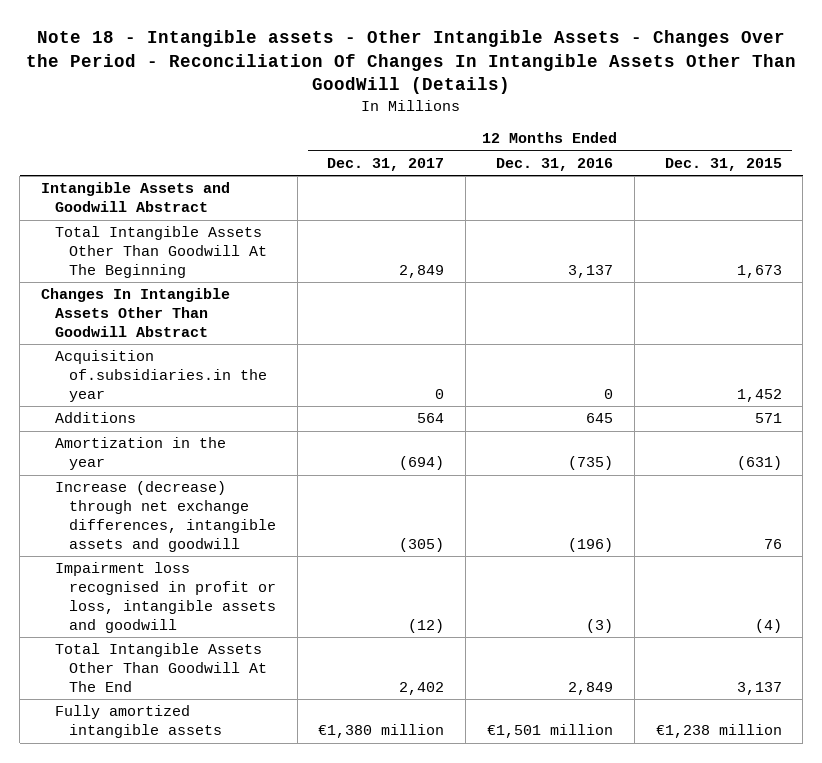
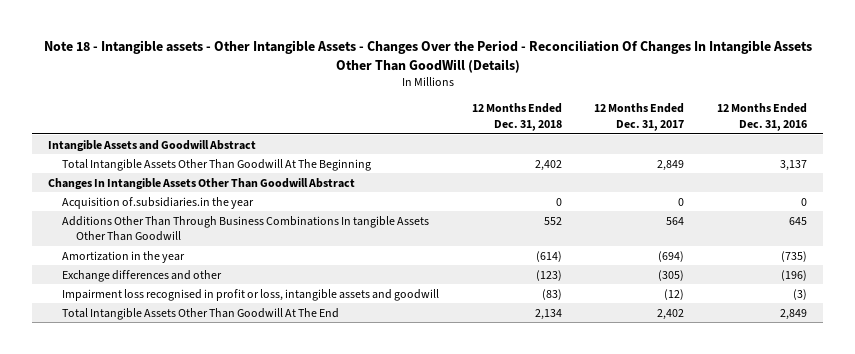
- | 12 Months Ended Dec. 31, 2017 | 12 Months Ended Dec. 31, 2016 | 12 Months Ended Dec. 31, 2015
+ | 12 Months Ended Dec. 31, 2018 | 12 Months Ended Dec. 31, 2017 | 12 Months Ended Dec. 31, 2016
- Additions | 564 | 645 | 571
+ Additions Other Than Through Business Combinations In tangible Assets Other Than Goodwill | 552 | 564 | 645
- Increase (decrease) through net exchange differences, intangible assets and goodwill | (305) | (196) | 76
+ Exchange differences and other | (123) | (305) | (196)
- Fully amortized intangible assets | €1,380 million | €1,501 million | €1,238 million

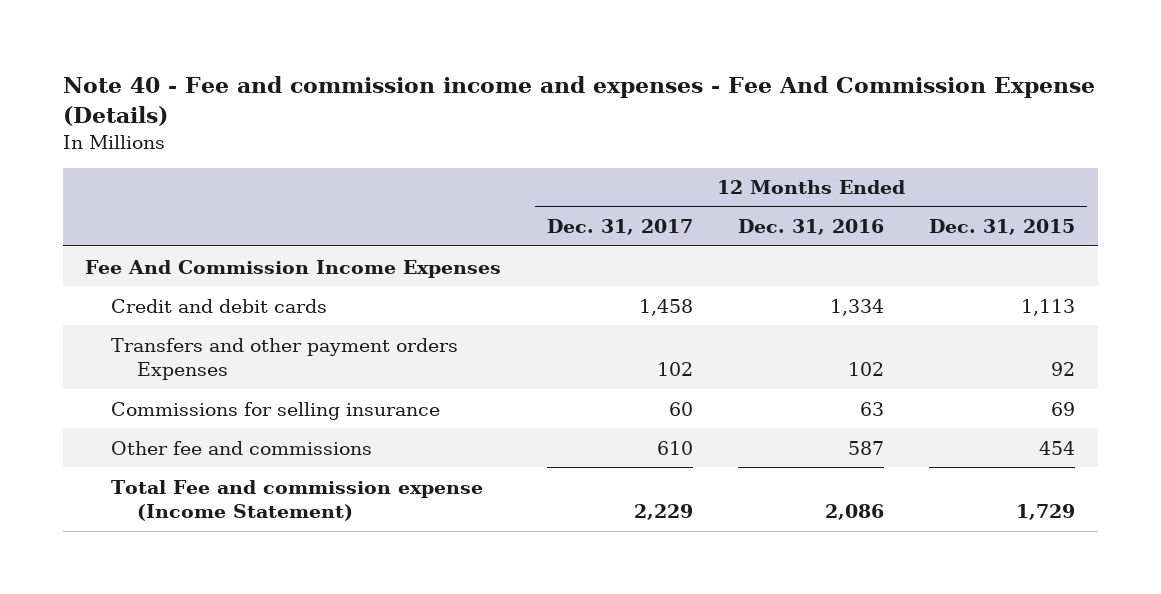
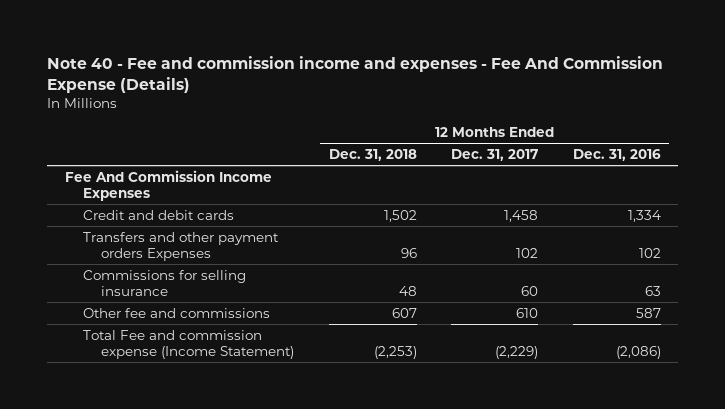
- | 12 Months Ended Dec. 31, 2017 | 12 Months Ended Dec. 31, 2016 | 12 Months Ended Dec. 31, 2015
+ | 12 Months Ended Dec. 31, 2018 | 12 Months Ended Dec. 31, 2017 | 12 Months Ended Dec. 31, 2016
- Total Fee and commission expense (Income Statement) | 2,229 | 2,086 | 1,729
+ Total Fee and commission expense (Income Statement) | (2,253) | (2,229) | (2,086)

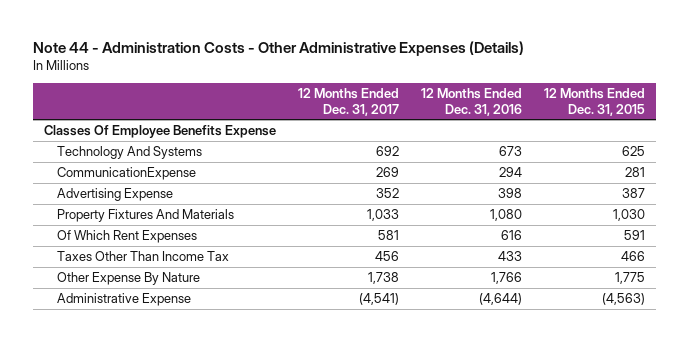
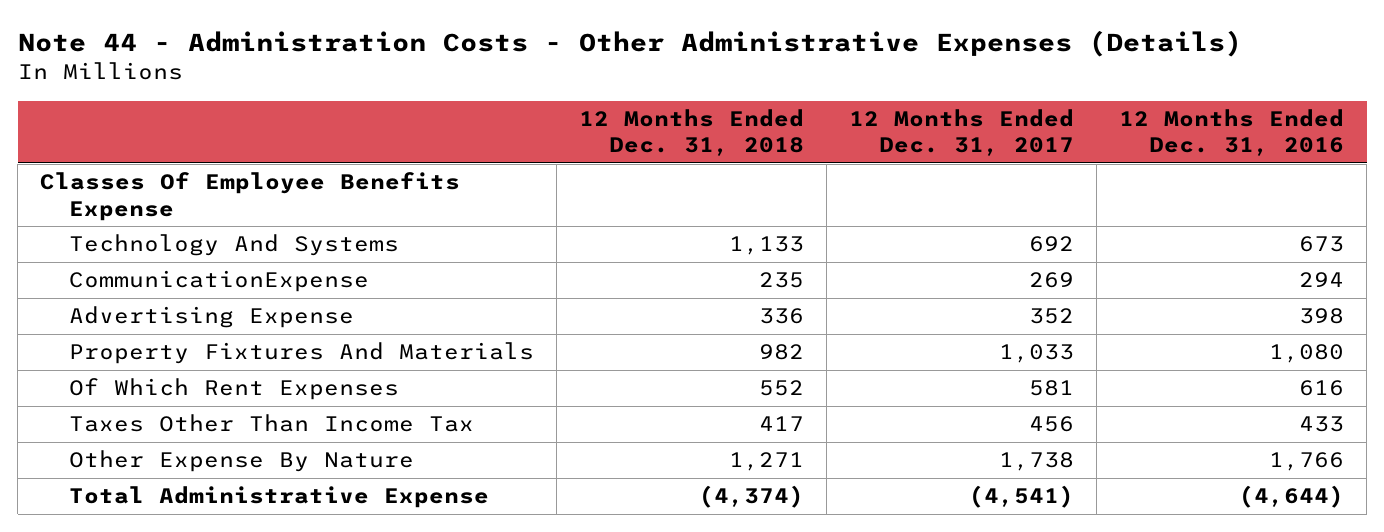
- | 12 Months Ended Dec. 31, 2017 | 12 Months Ended Dec. 31, 2016 | 12 Months Ended Dec. 31, 2015
+ | 12 Months Ended Dec. 31, 2018 | 12 Months Ended Dec. 31, 2017 | 12 Months Ended Dec. 31, 2016
- Administrative Expense | (4,541) | (4,644) | (4,563)
+ Total Administrative Expense | (4,374) | (4,541) | (4,644)

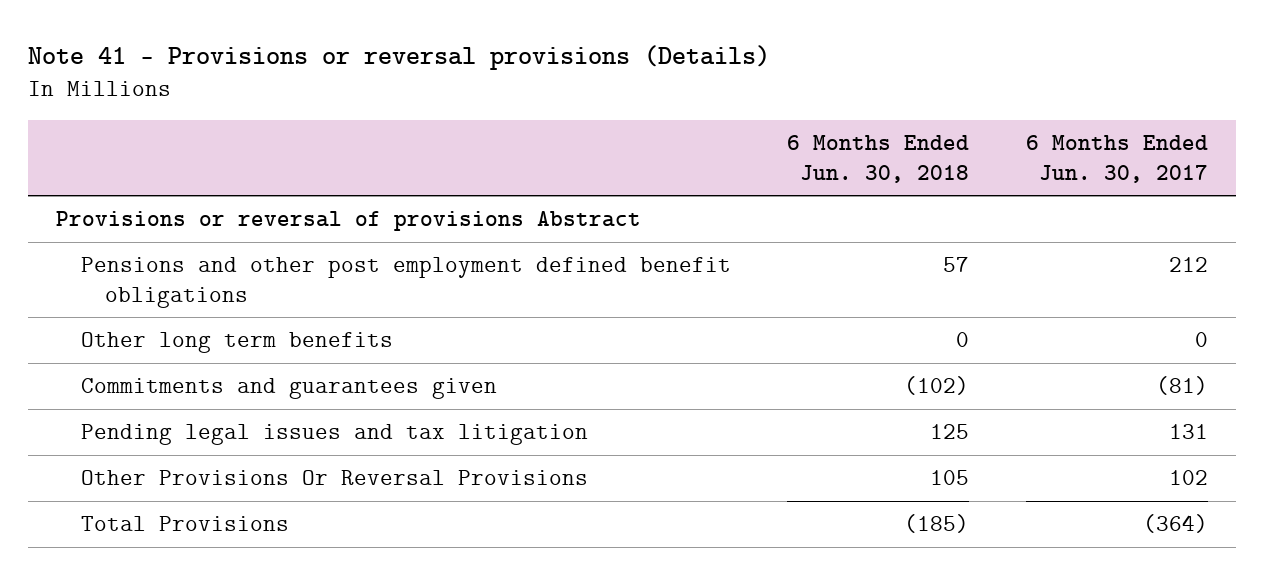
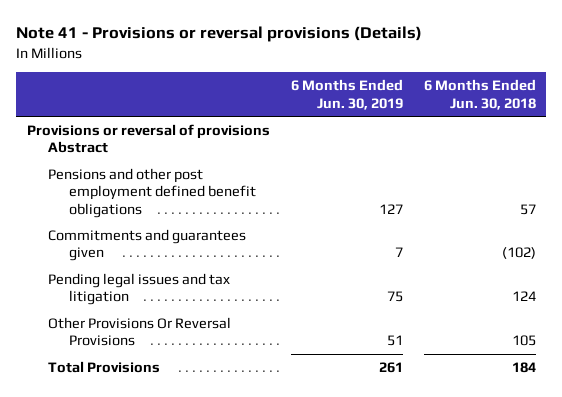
- | 6 Months Ended Jun. 30, 2018 | 6 Months Ended Jun. 30, 2017
+ | 6 Months Ended Jun. 30, 2019 | 6 Months Ended Jun. 30, 2018
- Other long term benefits | 0 | 0
- Pending legal issues and tax litigation | 125 | 131
+ Pending legal issues and tax litigation | 75 | 124
- Total Provisions | (185) | (364)
+ Total Provisions | 261 | 184

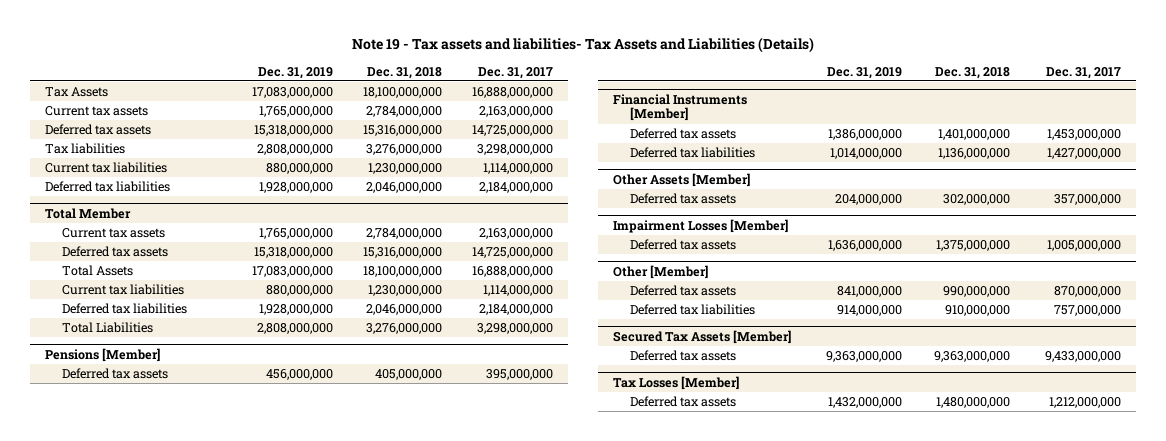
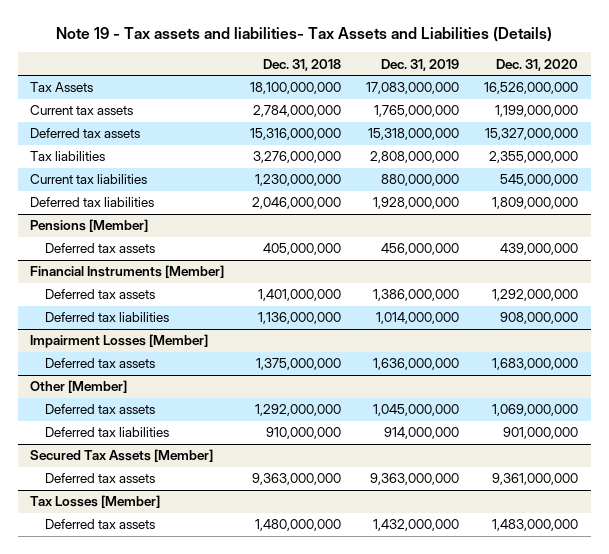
- | Dec. 31, 2019 | Dec. 31, 2018 | Dec. 31, 2017
+ | Dec. 31, 2018 | Dec. 31, 2019 | Dec. 31, 2020
- Total Member
- Current tax assets | 1,765,000,000 | 2,784,000,000 | 2,163,000,000
- Deferred tax assets | 15,318,000,000 | 15,316,000,000 | 14,725,000,000
- Total Assets | 17,083,000,000 | 18,100,000,000 | 16,888,000,000
- Current tax liabilities | 880,000,000 | 1,230,000,000 | 1,114,000,000
- Deferred tax liabilities | 1,928,000,000 | 2,046,000,000 | 2,184,000,000
- Total Liabilities | 2,808,000,000 | 3,276,000,000 | 3,298,000,000
- Other Assets [Member]
- Deferred tax assets | 204,000,000 | 302,000,000 | 357,000,000
@ Other [Member]
- Deferred tax assets | 841,000,000 | 990,000,000 | 870,000,000
+ Deferred tax assets | 1,292,000,000 | 1,045,000,000 | 1,069,000,000

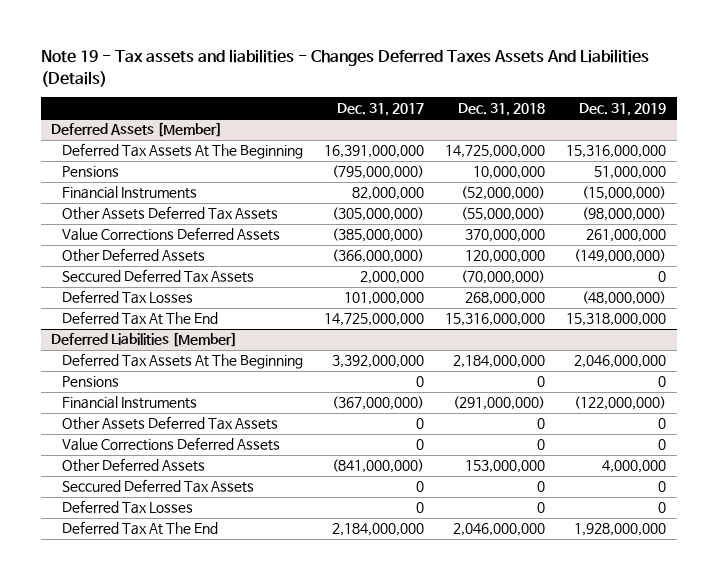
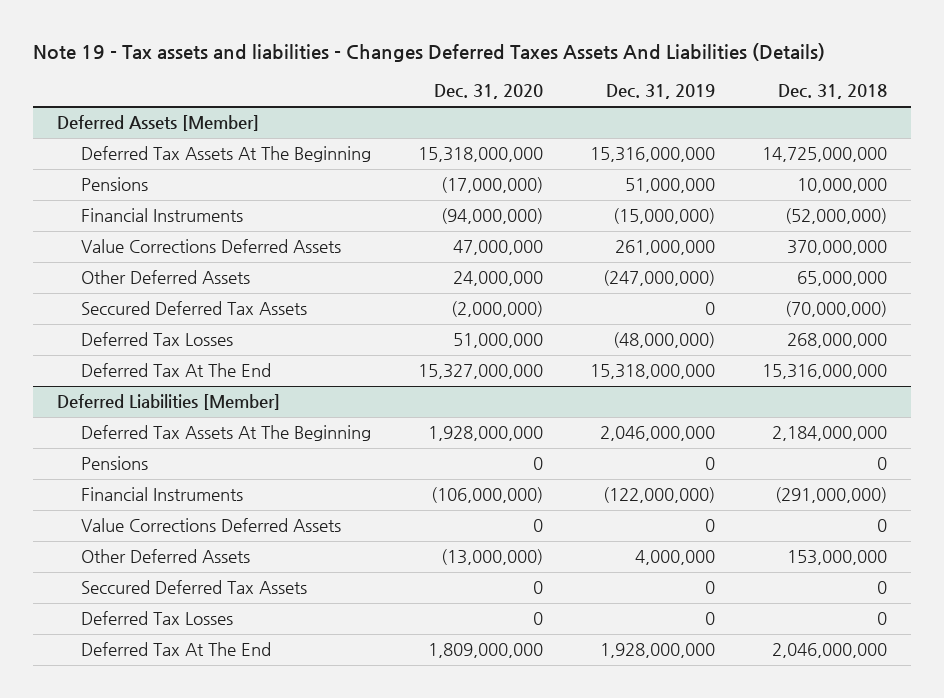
- | Dec. 31, 2017 | Dec. 31, 2018 | Dec. 31, 2019
+ | Dec. 31, 2020 | Dec. 31, 2019 | Dec. 31, 2018
@ Deferred Assets [Member]
- Other Assets Deferred Tax Assets | (305,000,000) | (55,000,000) | (98,000,000)
- Other Deferred Assets | (366,000,000) | 120,000,000 | (149,000,000)
+ Other Deferred Assets | 24,000,000 | (247,000,000) | 65,000,000
@ Deferred Liabilities [Member]
- Other Assets Deferred Tax Assets | 0 | 0 | 0

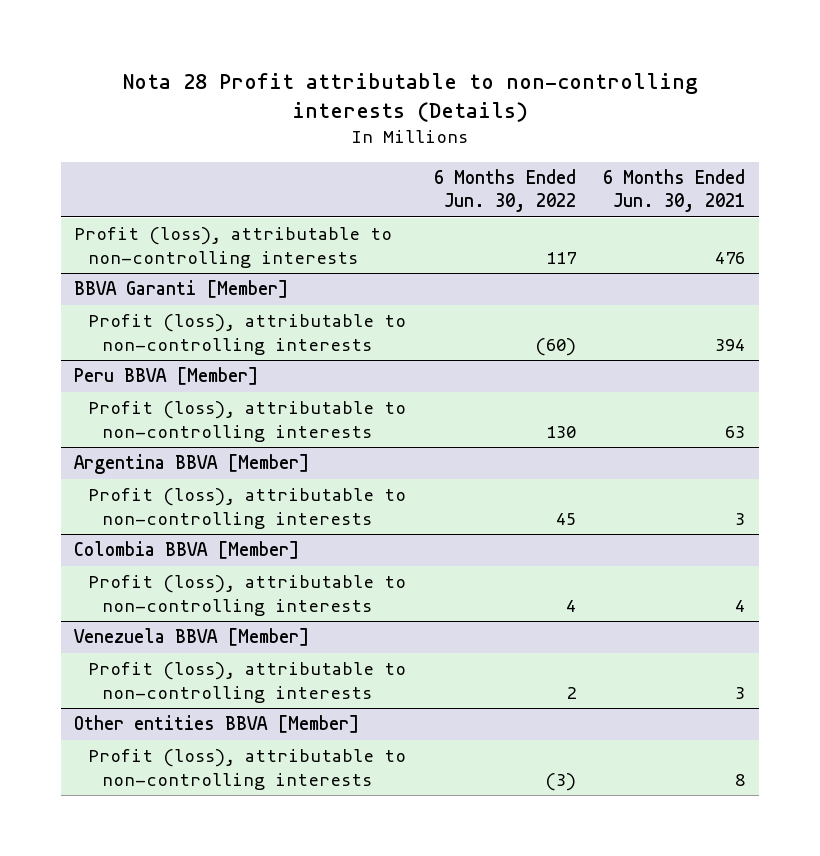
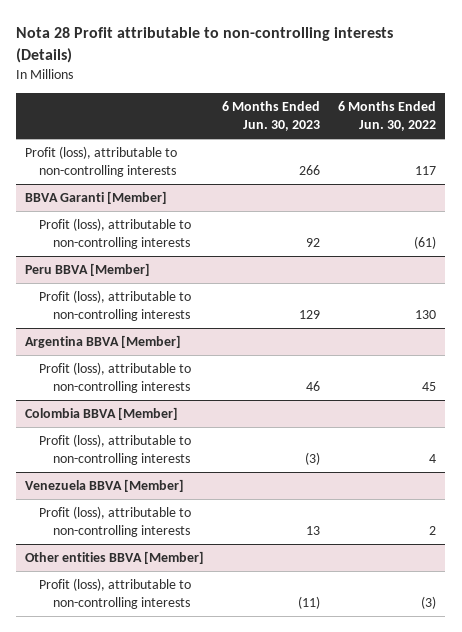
- | 6 Months Ended Jun. 30, 2022 | 6 Months Ended Jun. 30, 2021
+ | 6 Months Ended Jun. 30, 2023 | 6 Months Ended Jun. 30, 2022
@ BBVA Garanti [Member]
- Profit (loss), attributable to non-controlling interests | (60) | 394
+ Profit (loss), attributable to non-controlling interests | 92 | (61)

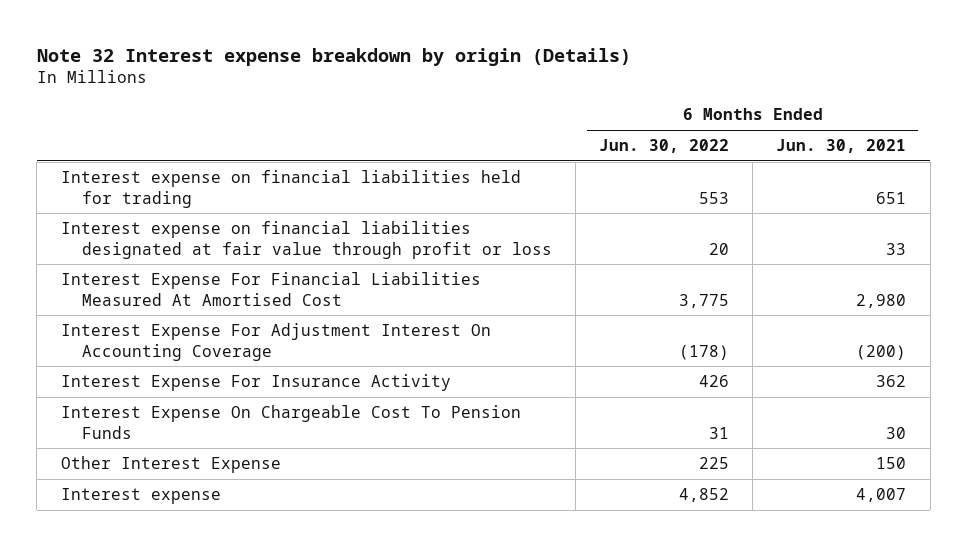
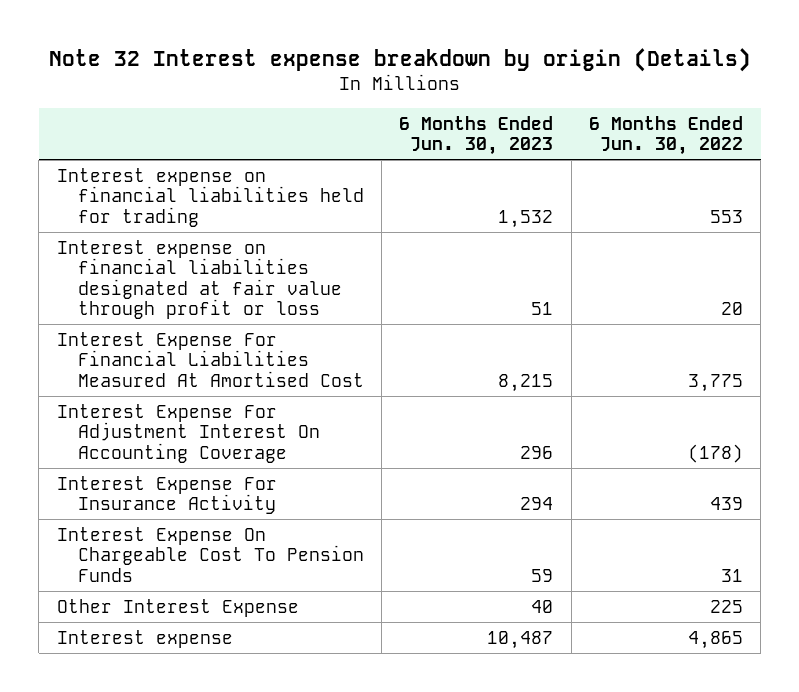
- | 6 Months Ended Jun. 30, 2022 | 6 Months Ended Jun. 30, 2021
+ | 6 Months Ended Jun. 30, 2023 | 6 Months Ended Jun. 30, 2022
- Interest Expense For Insurance Activity | 426 | 362
+ Interest Expense For Insurance Activity | 294 | 439
- Interest expense | 4,852 | 4,007
+ Interest expense | 10,487 | 4,865

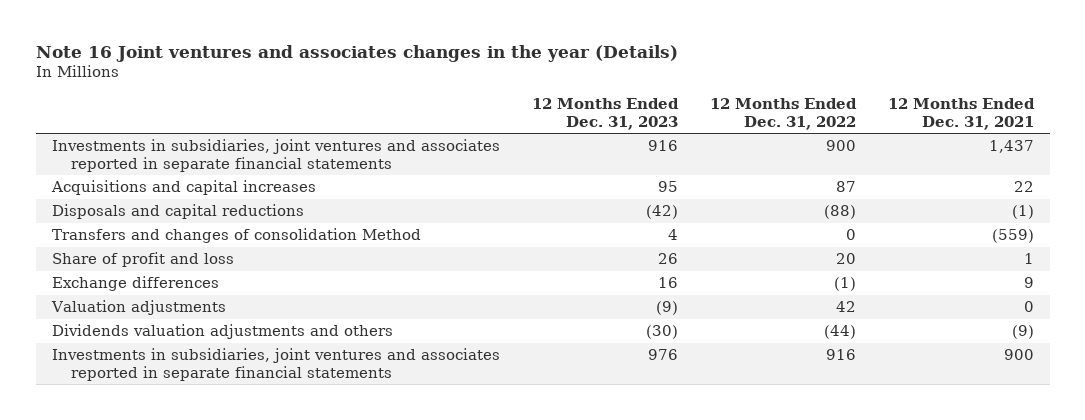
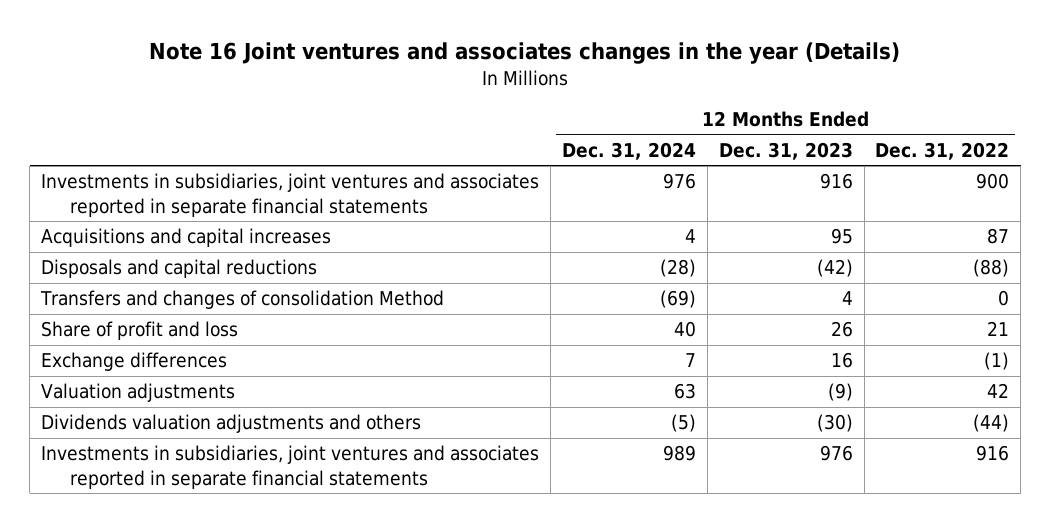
- | 12 Months Ended Dec. 31, 2023 | 12 Months Ended Dec. 31, 2022 | 12 Months Ended Dec. 31, 2021
+ | 12 Months Ended Dec. 31, 2024 | 12 Months Ended Dec. 31, 2023 | 12 Months Ended Dec. 31, 2022
- Share of profit and loss | 26 | 20 | 1
+ Share of profit and loss | 40 | 26 | 21

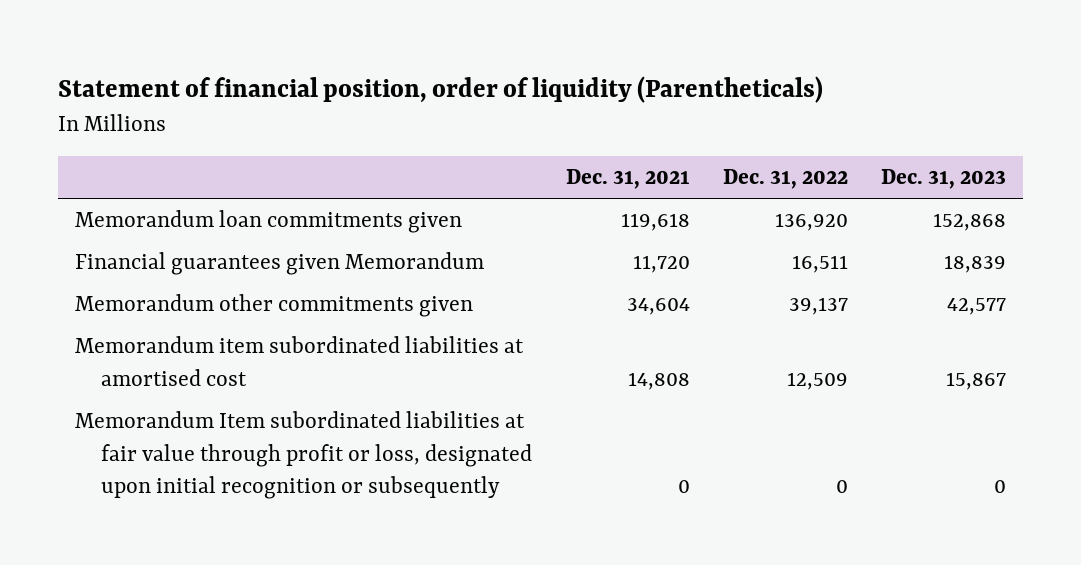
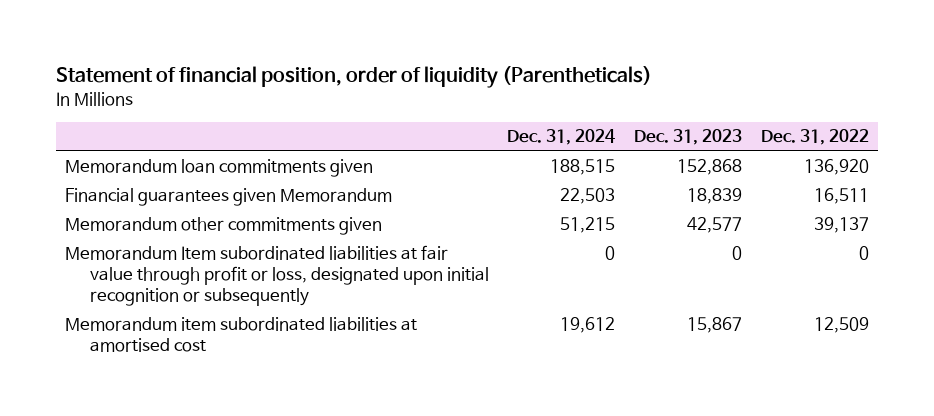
- | Dec. 31, 2021 | Dec. 31, 2022 | Dec. 31, 2023
+ | Dec. 31, 2024 | Dec. 31, 2023 | Dec. 31, 2022
moved down: Memorandum item subordinated liabilities at amortised cost | 19,612 | 15,867 | 12,509

